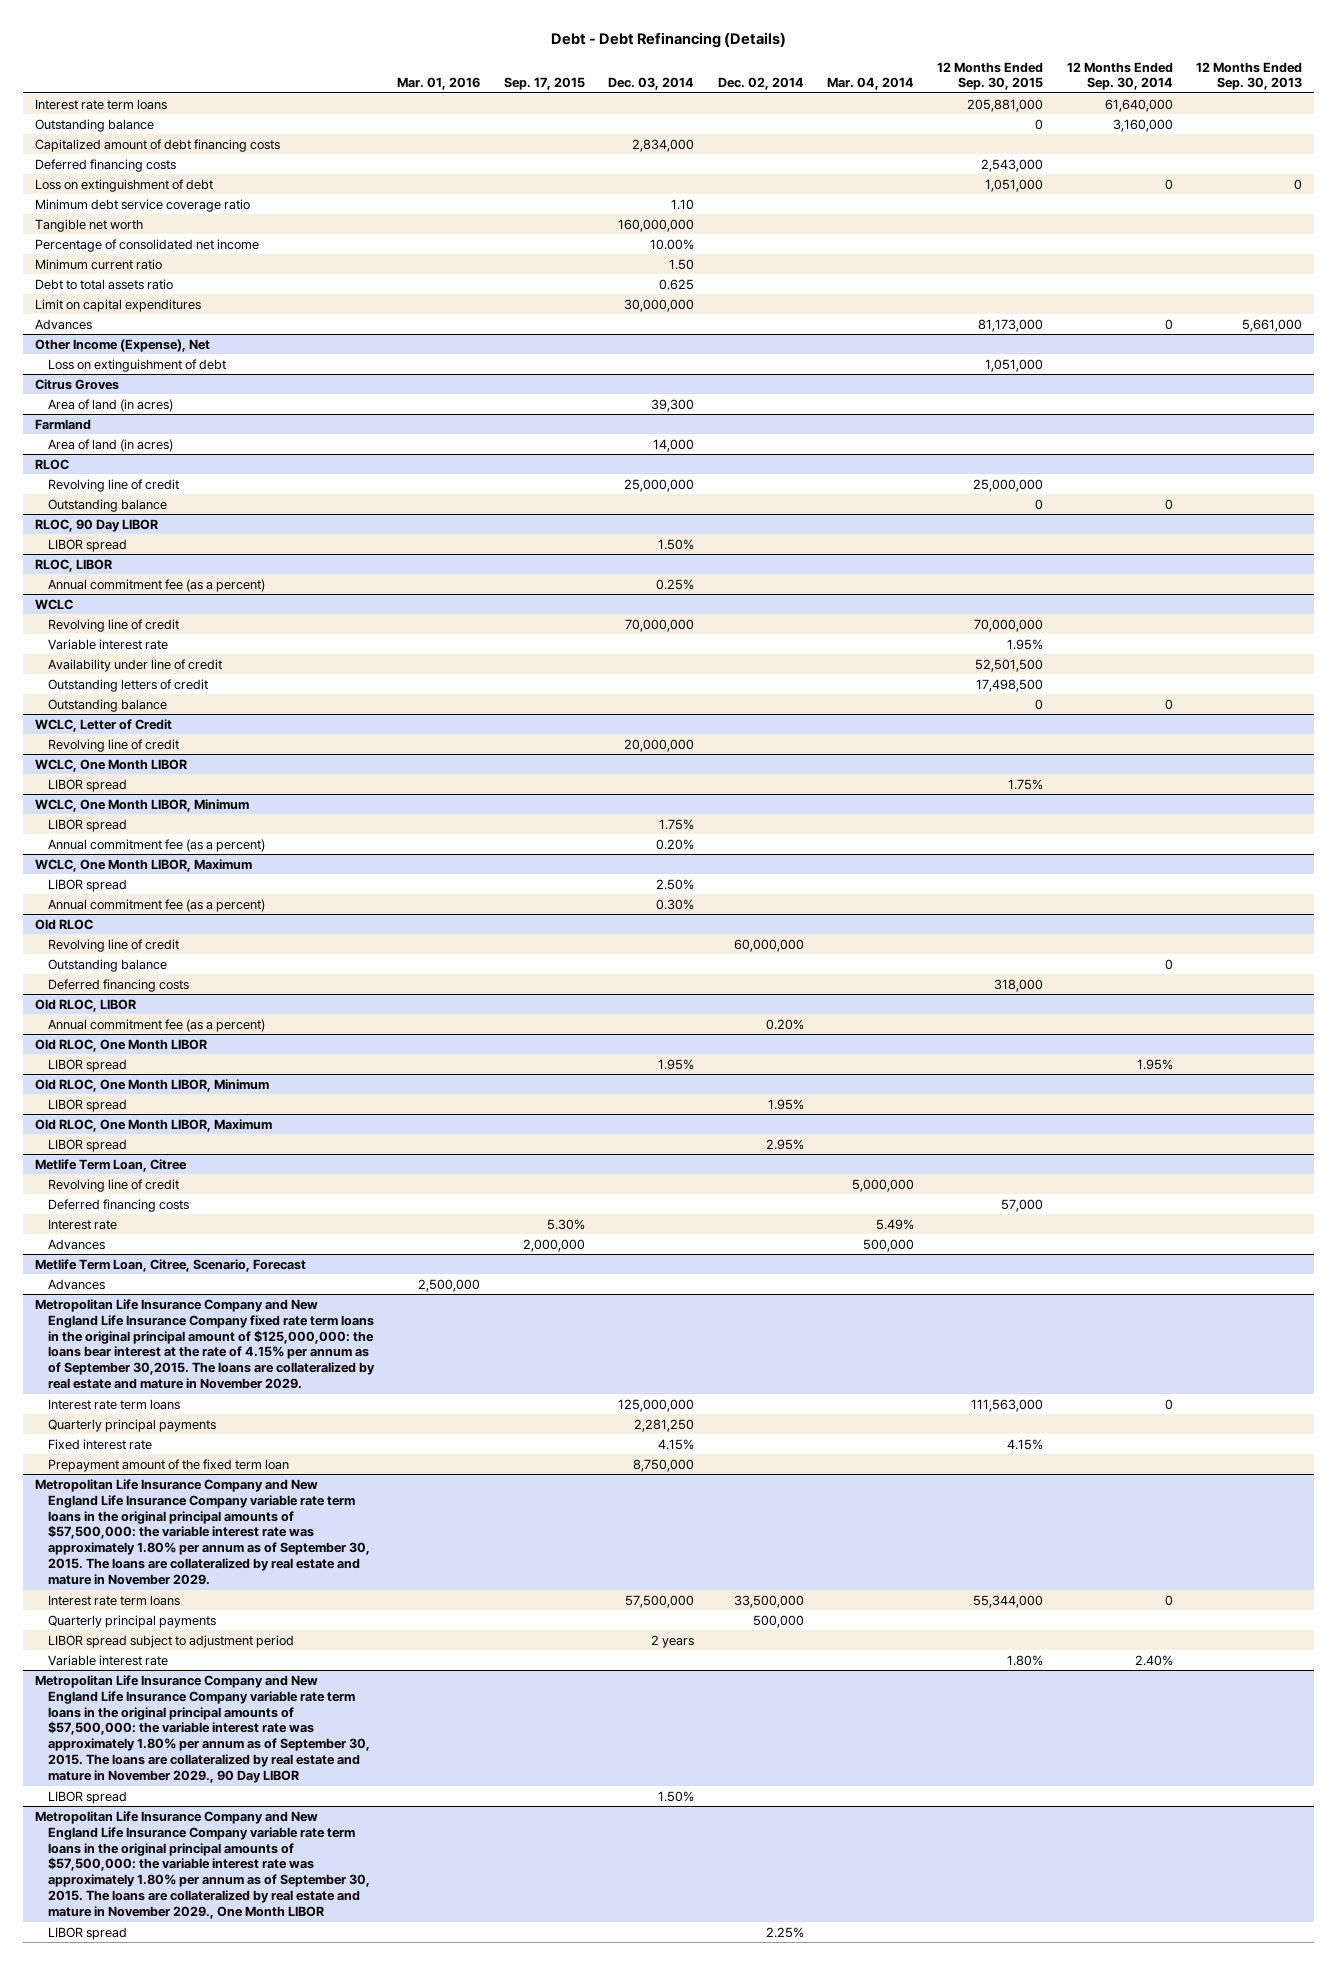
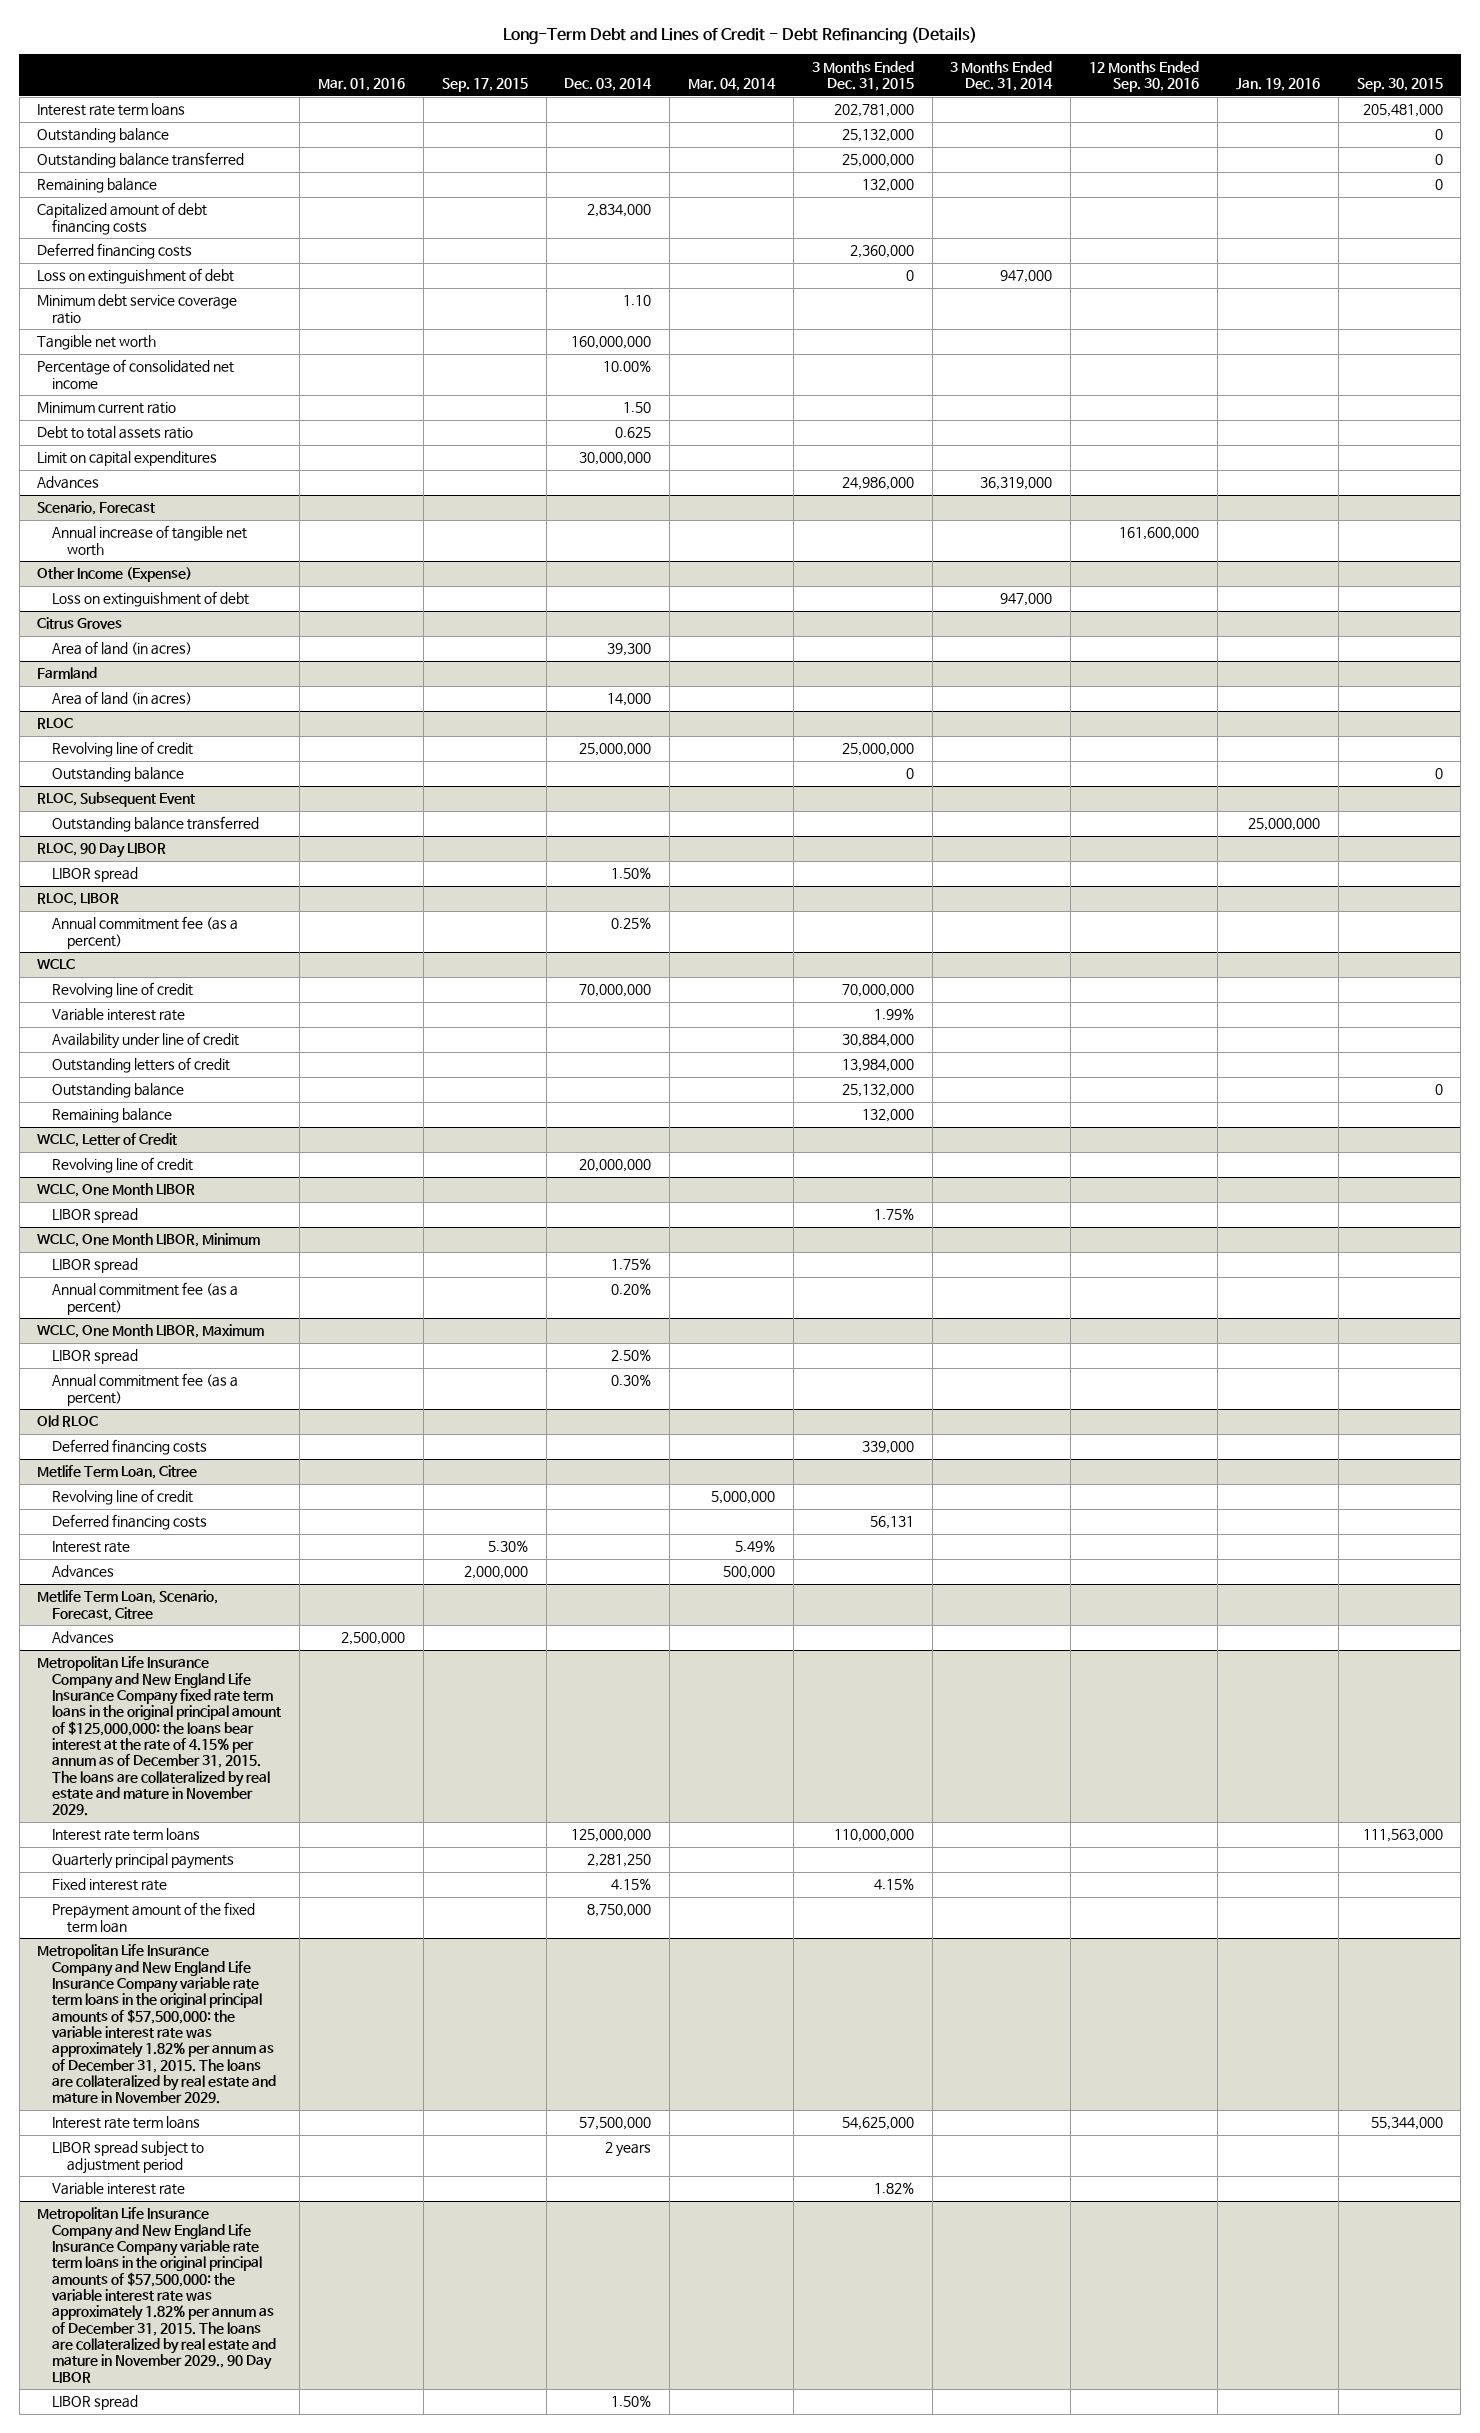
- Debt - Debt Refinancing (Details)
+ Long-Term Debt and Lines of Credit - Debt Refinancing (Details)
- | Mar. 01, 2016 | Sep. 17, 2015 | Dec. 03, 2014 | Dec. 02, 2014 | Mar. 04, 2014 | 12 Months Ended Sep. 30, 2015 | 12 Months Ended Sep. 30, 2014 | 12 Months Ended Sep. 30, 2013
+ | Mar. 01, 2016 | Sep. 17, 2015 | Dec. 03, 2014 | Mar. 04, 2014 | 3 Months Ended Dec. 31, 2015 | 3 Months Ended Dec. 31, 2014 | 12 Months Ended Sep. 30, 2016 | Jan. 19, 2016 | Sep. 30, 2015
+ Outstanding balance transferred | | | | | 25,000,000 | | | | 0
+ Remaining balance | | | | | 132,000 | | | | 0
- Other Income (Expense), Net
+ Scenario, Forecast
+ Annual increase of tangible net worth | | | | | | | 161,600,000 | |
+ Other Income (Expense)
+ RLOC, Subsequent Event
+ Outstanding balance transferred | | | | | | | | 25,000,000 |
@ WCLC
+ Remaining balance | | | | | 132,000 | | | |
@ Old RLOC
- Revolving line of credit | | | | 60,000,000 | | | |
- Outstanding balance | | | | | | | 0 |
- Old RLOC, LIBOR
- Annual commitment fee (as a percent) | | | | 0.20% | | | |
- Old RLOC, One Month LIBOR
- LIBOR spread | | | 1.95% | | | | 1.95% |
- Old RLOC, One Month LIBOR, Minimum
- LIBOR spread | | | | 1.95% | | | |
- Old RLOC, One Month LIBOR, Maximum
- LIBOR spread | | | | 2.95% | | | |
- Metlife Term Loan, Citree, Scenario, Forecast
+ Metlife Term Loan, Scenario, Forecast, Citree
- Metropolitan Life Insurance Company and New England Life Insurance Company fixed rate term loans in the original principal amount of $125,000,000: the loans bear interest at the rate of 4.15% per annum as of September 30,2015. The loans are collateralized by real estate and mature in November 2029.
+ Metropolitan Life Insurance Company and New England Life Insurance Company fixed rate term loans in the original principal amount of $125,000,000: the loans bear interest at the rate of 4.15% per annum as of December 31, 2015. The loans are collateralized by real estate and mature in November 2029.
- Metropolitan Life Insurance Company and New England Life Insurance Company variable rate term loans in the original principal amounts of $57,500,000: the variable interest rate was approximately 1.80% per annum as of September 30, 2015. The loans are collateralized by real estate and mature in November 2029.
+ Metropolitan Life Insurance Company and New England Life Insurance Company variable rate term loans in the original principal amounts of $57,500,000: the variable interest rate was approximately 1.82% per annum as of December 31, 2015. The loans are collateralized by real estate and mature in November 2029.
- Quarterly principal payments | | | | 500,000 | | | |
- Metropolitan Life Insurance Company and New England Life Insurance Company variable rate term loans in the original principal amounts of $57,500,000: the variable interest rate was approximately 1.80% per annum as of September 30, 2015. The loans are collateralized by real estate and mature in November 2029., 90 Day LIBOR
+ Metropolitan Life Insurance Company and New England Life Insurance Company variable rate term loans in the original principal amounts of $57,500,000: the variable interest rate was approximately 1.82% per annum as of December 31, 2015. The loans are collateralized by real estate and mature in November 2029., 90 Day LIBOR
- Metropolitan Life Insurance Company and New England Life Insurance Company variable rate term loans in the original principal amounts of $57,500,000: the variable interest rate was approximately 1.80% per annum as of September 30, 2015. The loans are collateralized by real estate and mature in November 2029., One Month LIBOR
- LIBOR spread | | | | 2.25% | | | |

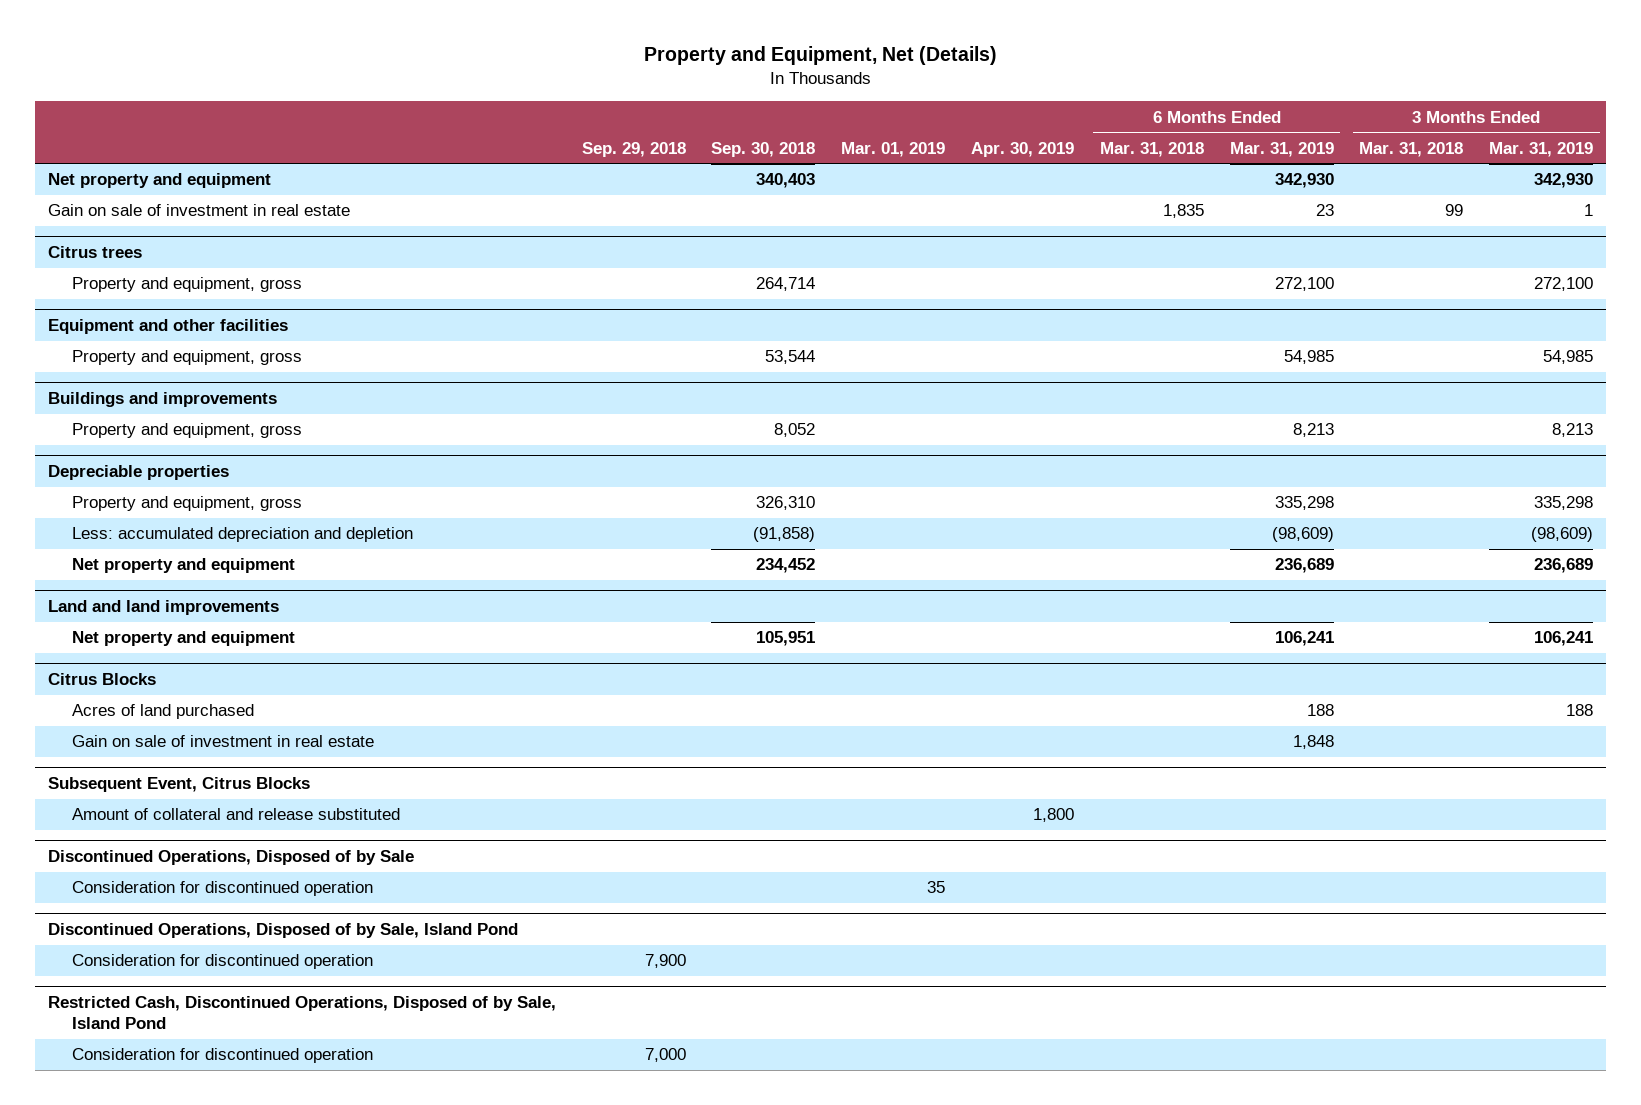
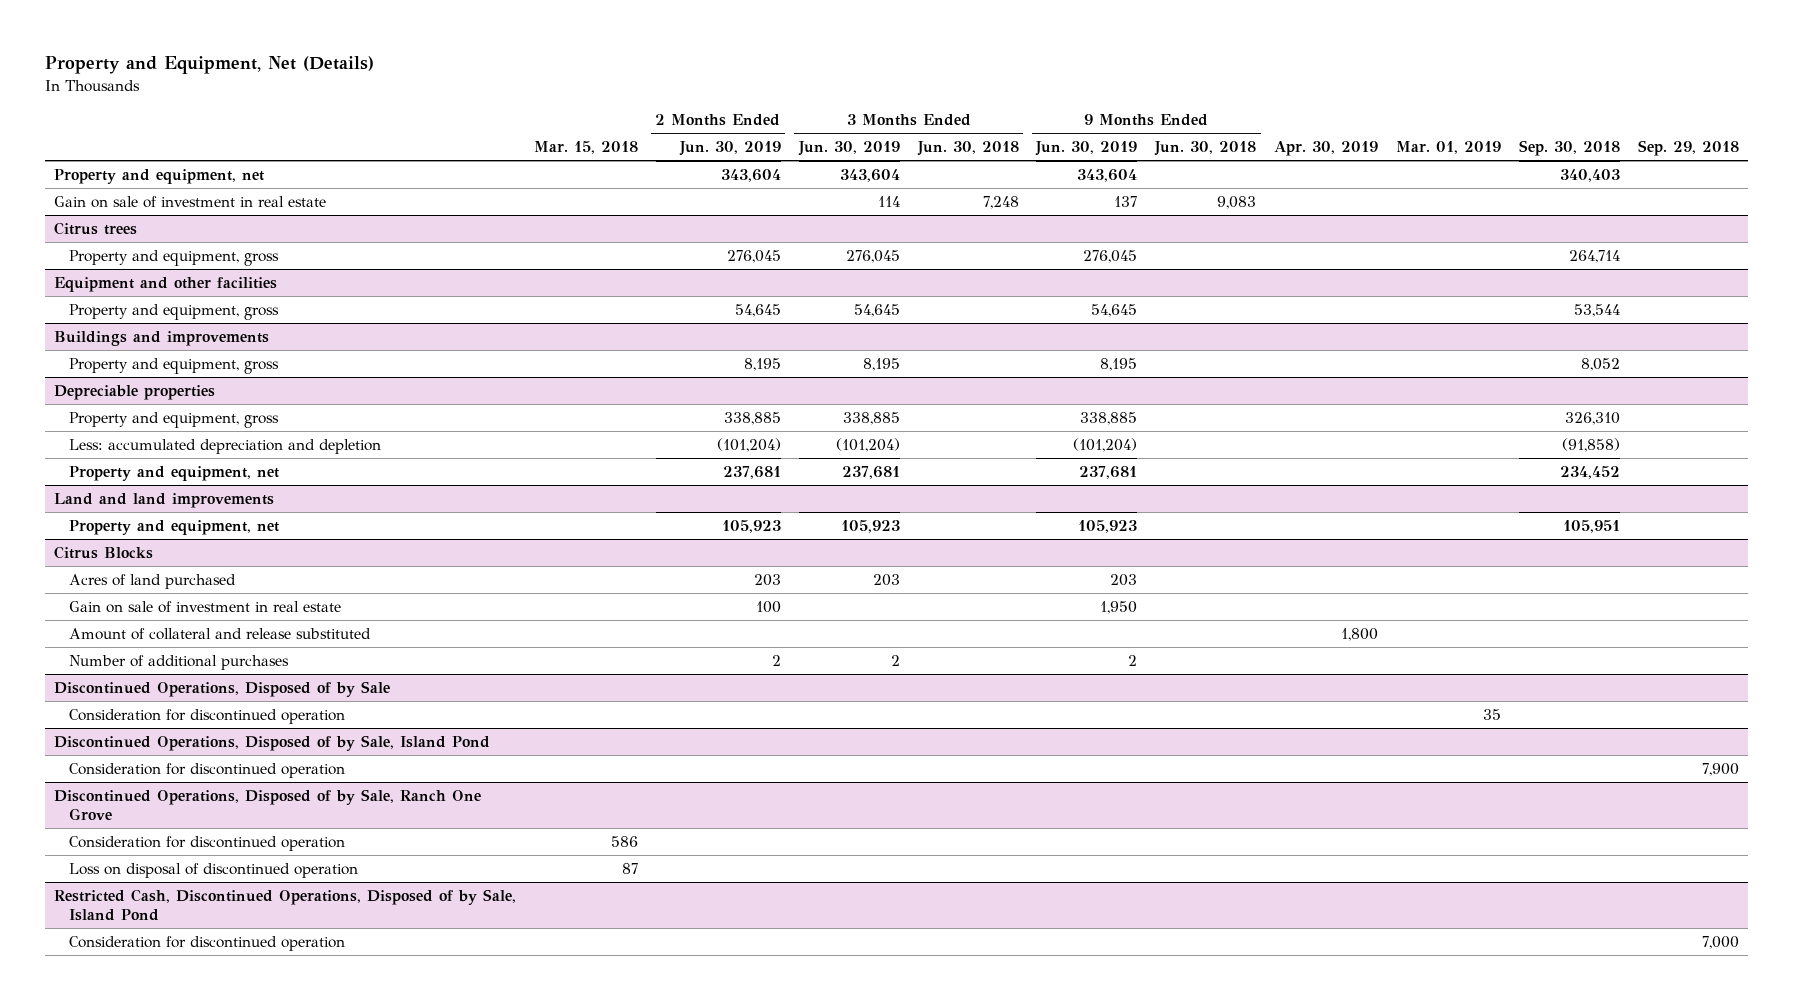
- | Sep. 29, 2018 | Sep. 30, 2018 | Mar. 01, 2019 | Apr. 30, 2019 | 6 Months Ended Mar. 31, 2018 | 6 Months Ended Mar. 31, 2019 | 3 Months Ended Mar. 31, 2018 | 3 Months Ended Mar. 31, 2019
+ | Mar. 15, 2018 | 2 Months Ended Jun. 30, 2019 | 3 Months Ended Jun. 30, 2019 | 3 Months Ended Jun. 30, 2018 | 9 Months Ended Jun. 30, 2019 | 9 Months Ended Jun. 30, 2018 | Apr. 30, 2019 | Mar. 01, 2019 | Sep. 30, 2018 | Sep. 29, 2018
- Net property and equipment | | 340,403 | | | | 342,930 | | 342,930
+ Property and equipment, net | | 343,604 | 343,604 | | 343,604 | | | | 340,403 |
@ Depreciable properties
- Net property and equipment | | 234,452 | | | | 236,689 | | 236,689
+ Property and equipment, net | | 237,681 | 237,681 | | 237,681 | | | | 234,452 |
@ Land and land improvements
- Net property and equipment | | 105,951 | | | | 106,241 | | 106,241
+ Property and equipment, net | | 105,923 | 105,923 | | 105,923 | | | | 105,951 |
- Subsequent Event, Citrus Blocks
- Amount of collateral and release substituted | | | | 1,800 | | | |
@ Citrus Blocks
+ Amount of collateral and release substituted | | | | | | | 1,800 | | |
+ Number of additional purchases | | 2 | 2 | | 2 | | | | |
+ Discontinued Operations, Disposed of by Sale, Ranch One Grove
+ Consideration for discontinued operation | 586 | | | | | | | | |
+ Loss on disposal of discontinued operation | 87 | | | | | | | | |

